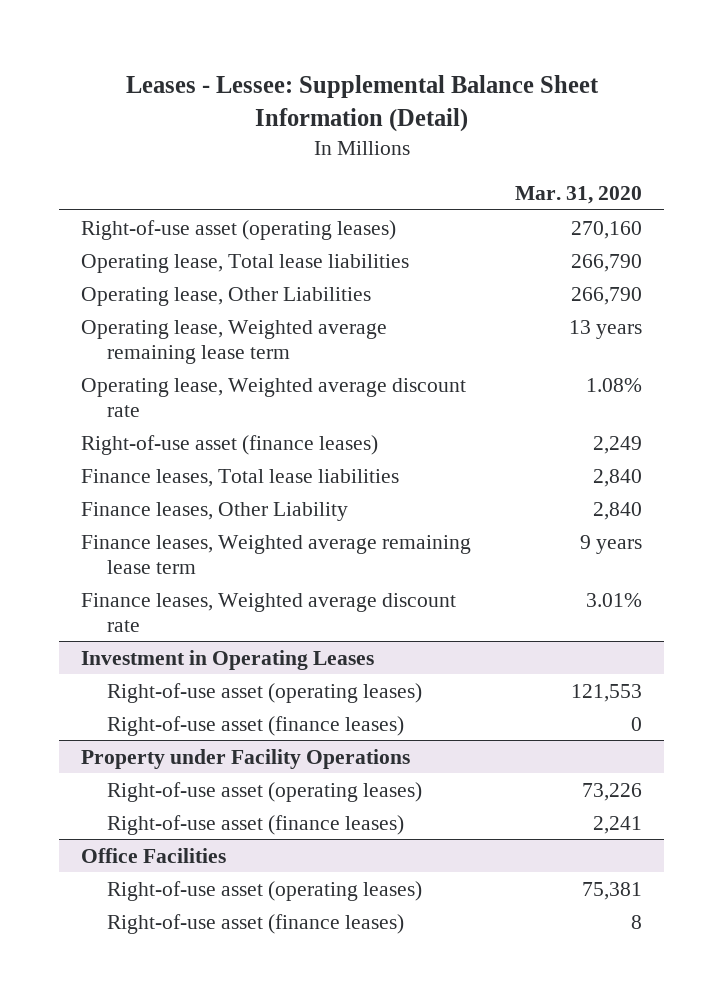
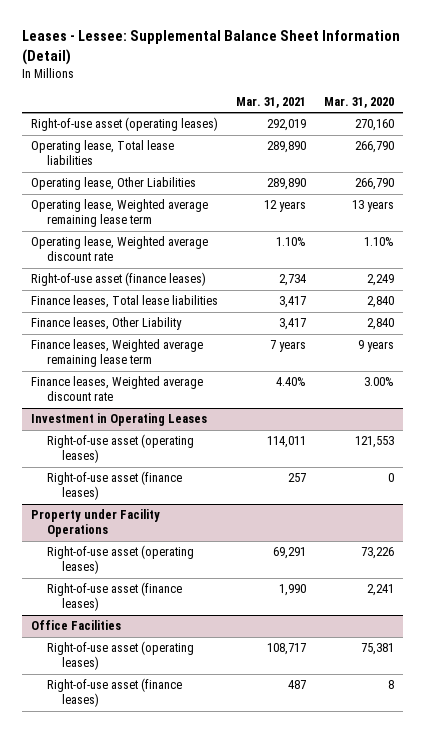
- | Mar. 31, 2020
+ | Mar. 31, 2021 | Mar. 31, 2020
- Operating lease, Weighted average discount rate | 1.08%
+ Operating lease, Weighted average discount rate | 1.10% | 1.10%
- Finance leases, Weighted average discount rate | 3.01%
+ Finance leases, Weighted average discount rate | 4.40% | 3.00%

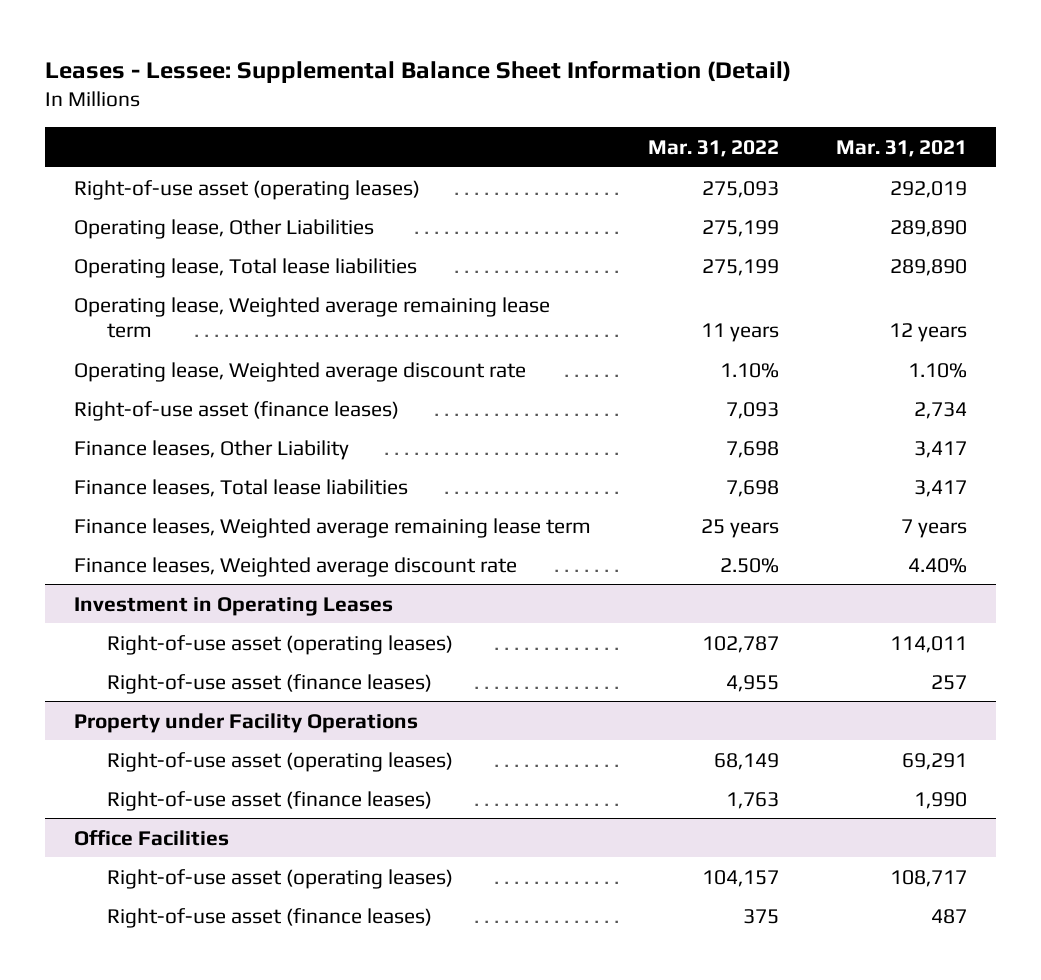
- | Mar. 31, 2021 | Mar. 31, 2020
+ | Mar. 31, 2022 | Mar. 31, 2021
moved down: Operating lease, Total lease liabilities | 275,199 | 289,890
moved down: Finance leases, Total lease liabilities | 7,698 | 3,417

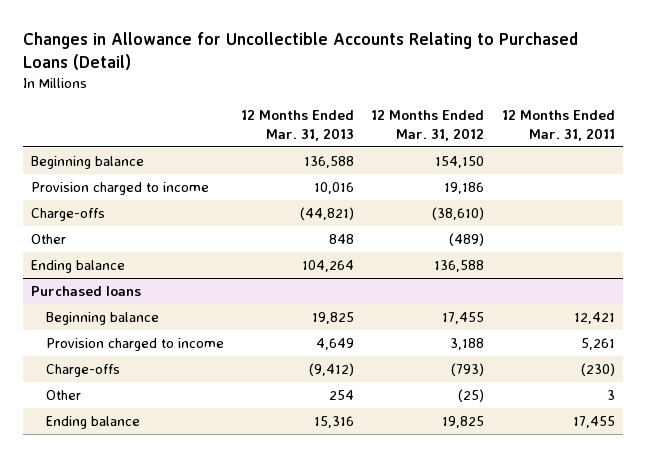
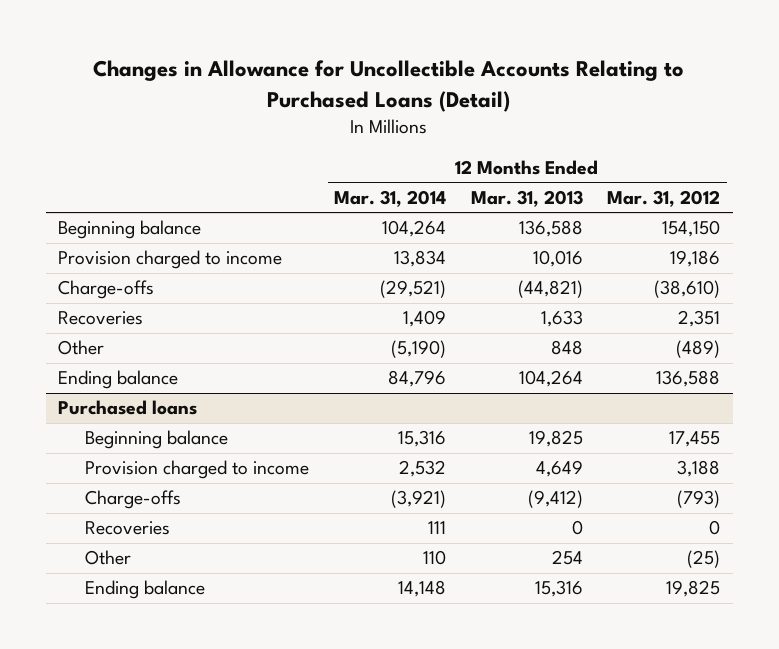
- | 12 Months Ended Mar. 31, 2013 | 12 Months Ended Mar. 31, 2012 | 12 Months Ended Mar. 31, 2011
+ | 12 Months Ended Mar. 31, 2014 | 12 Months Ended Mar. 31, 2013 | 12 Months Ended Mar. 31, 2012
+ Recoveries | 1,409 | 1,633 | 2,351
@ Purchased loans
+ Recoveries | 111 | 0 | 0

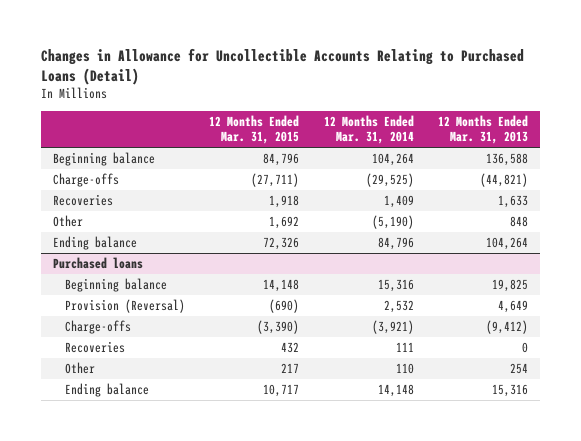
- | 12 Months Ended Mar. 31, 2014 | 12 Months Ended Mar. 31, 2013 | 12 Months Ended Mar. 31, 2012
+ | 12 Months Ended Mar. 31, 2015 | 12 Months Ended Mar. 31, 2014 | 12 Months Ended Mar. 31, 2013
- Provision charged to income | 13,834 | 10,016 | 19,186
- Charge-offs | (29,521) | (44,821) | (38,610)
+ Charge-offs | (27,711) | (29,525) | (44,821)
@ Purchased loans
- Provision charged to income | 2,532 | 4,649 | 3,188
+ Provision (Reversal) | (690) | 2,532 | 4,649

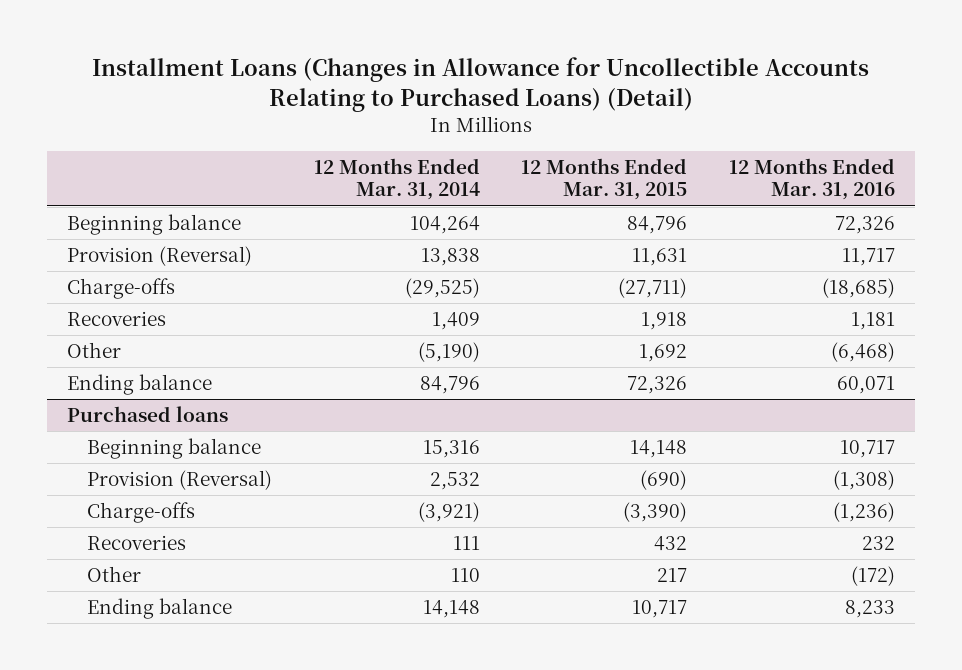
- Changes in Allowance for Uncollectible Accounts Relating to Purchased Loans (Detail)
+ Installment Loans (Changes in Allowance for Uncollectible Accounts Relating to Purchased Loans) (Detail)
- | 12 Months Ended Mar. 31, 2015 | 12 Months Ended Mar. 31, 2014 | 12 Months Ended Mar. 31, 2013
+ | 12 Months Ended Mar. 31, 2014 | 12 Months Ended Mar. 31, 2015 | 12 Months Ended Mar. 31, 2016
+ Provision (Reversal) | 13,838 | 11,631 | 11,717

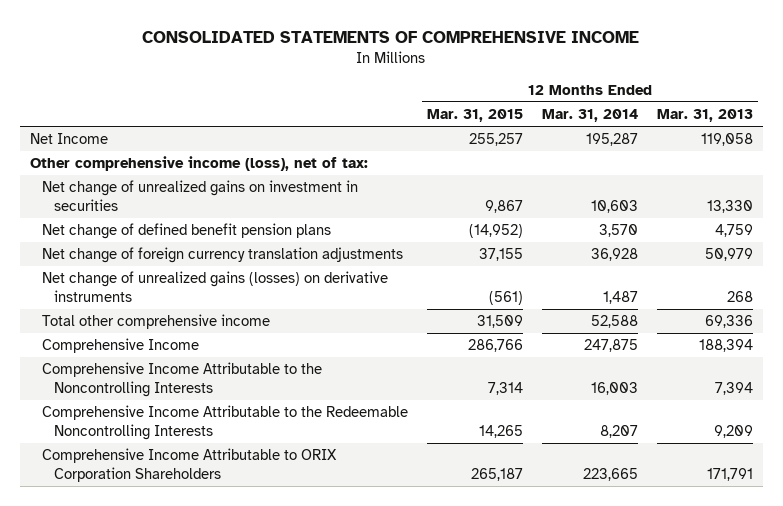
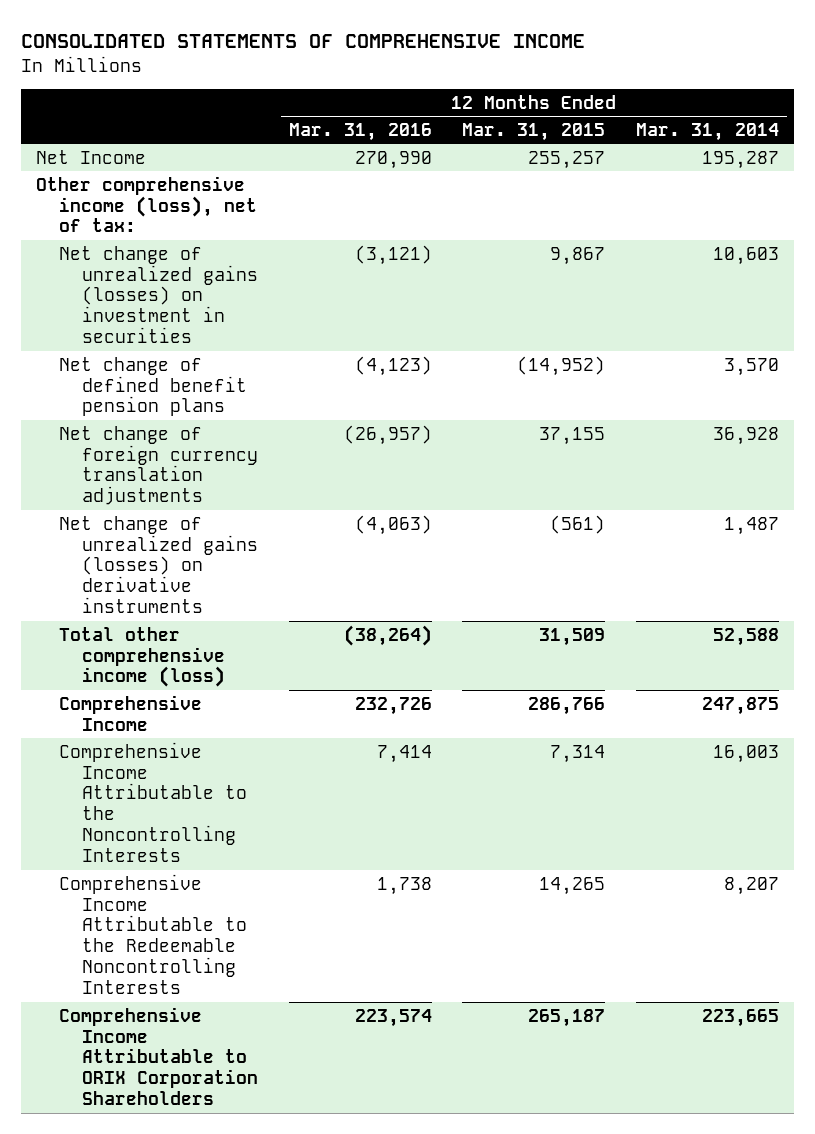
- | 12 Months Ended Mar. 31, 2015 | 12 Months Ended Mar. 31, 2014 | 12 Months Ended Mar. 31, 2013
+ | 12 Months Ended Mar. 31, 2016 | 12 Months Ended Mar. 31, 2015 | 12 Months Ended Mar. 31, 2014
- Net change of unrealized gains on investment in securities | 9,867 | 10,603 | 13,330
+ Net change of unrealized gains (losses) on investment in securities | (3,121) | 9,867 | 10,603
- Total other comprehensive income | 31,509 | 52,588 | 69,336
+ Total other comprehensive income (loss) | (38,264) | 31,509 | 52,588

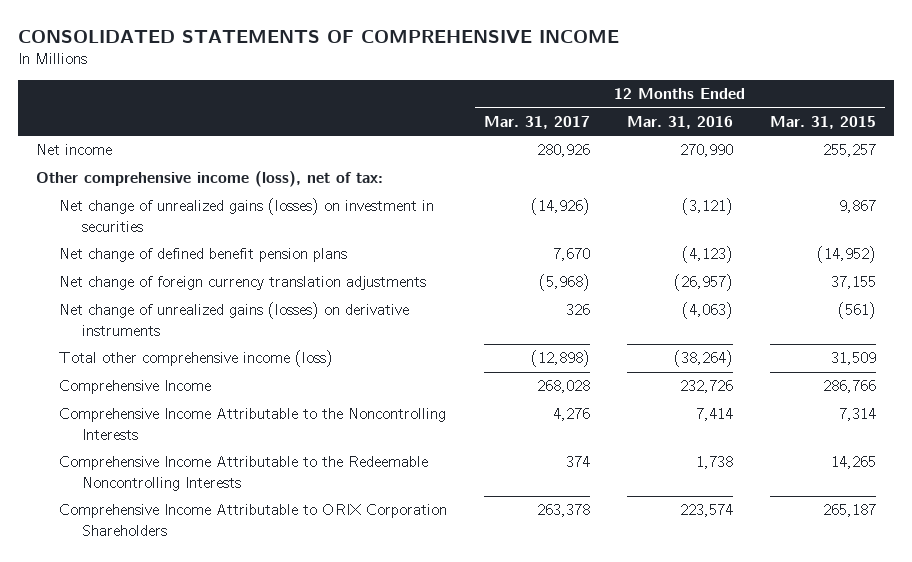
- | 12 Months Ended Mar. 31, 2016 | 12 Months Ended Mar. 31, 2015 | 12 Months Ended Mar. 31, 2014
+ | 12 Months Ended Mar. 31, 2017 | 12 Months Ended Mar. 31, 2016 | 12 Months Ended Mar. 31, 2015
- Net Income | 270,990 | 255,257 | 195,287
+ Net income | 280,926 | 270,990 | 255,257

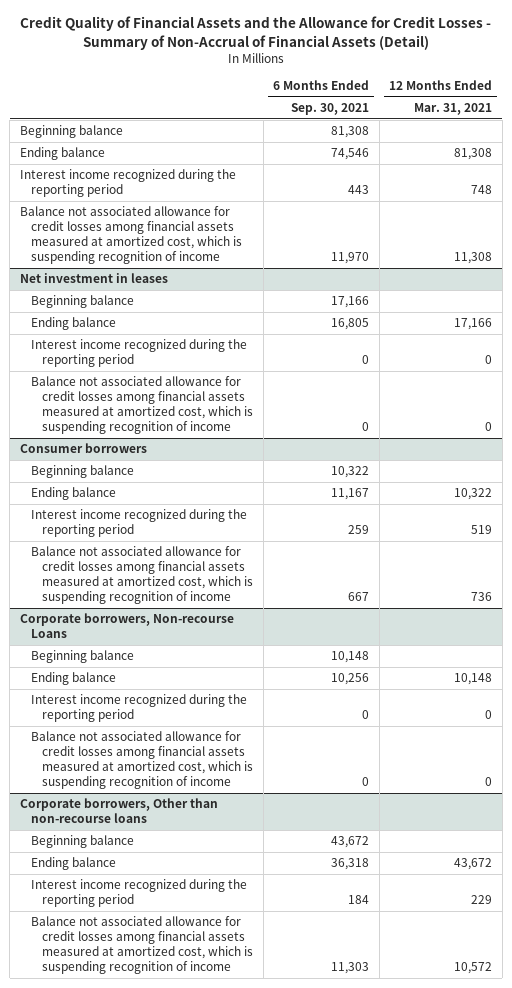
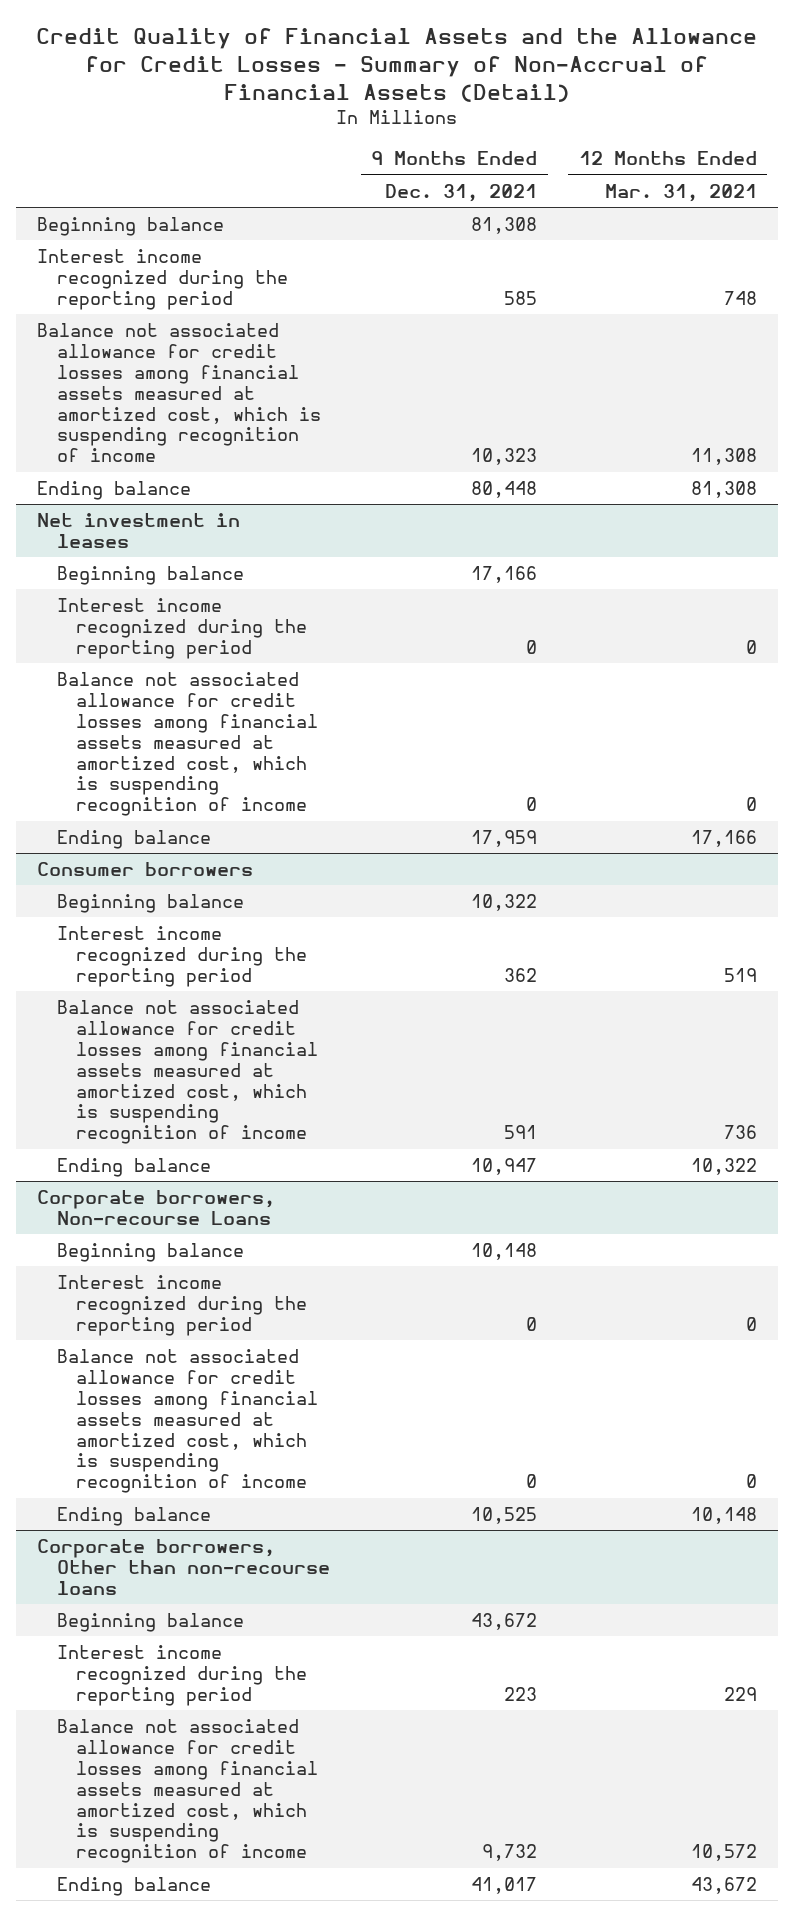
- | 6 Months Ended Sep. 30, 2021 | 12 Months Ended Mar. 31, 2021
+ | 9 Months Ended Dec. 31, 2021 | 12 Months Ended Mar. 31, 2021
moved down: Ending balance | 80,448 | 81,308
@ Net investment in leases
moved down: Ending balance | 17,959 | 17,166
@ Consumer borrowers
moved down: Ending balance | 10,947 | 10,322
@ Corporate borrowers, Non-recourse Loans
moved down: Ending balance | 10,525 | 10,148
@ Corporate borrowers, Other than non-recourse loans
moved down: Ending balance | 41,017 | 43,672

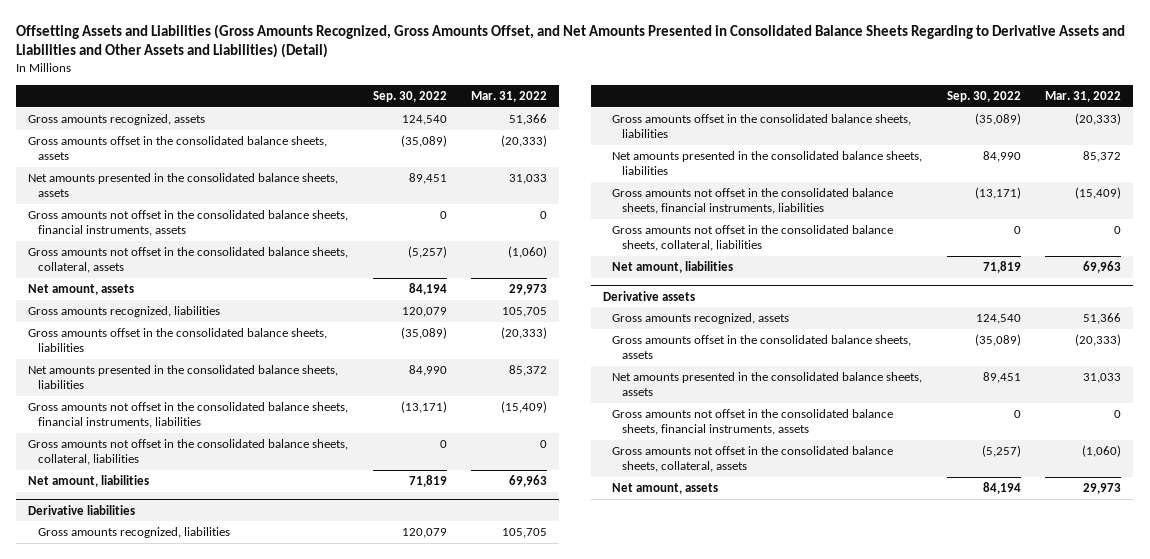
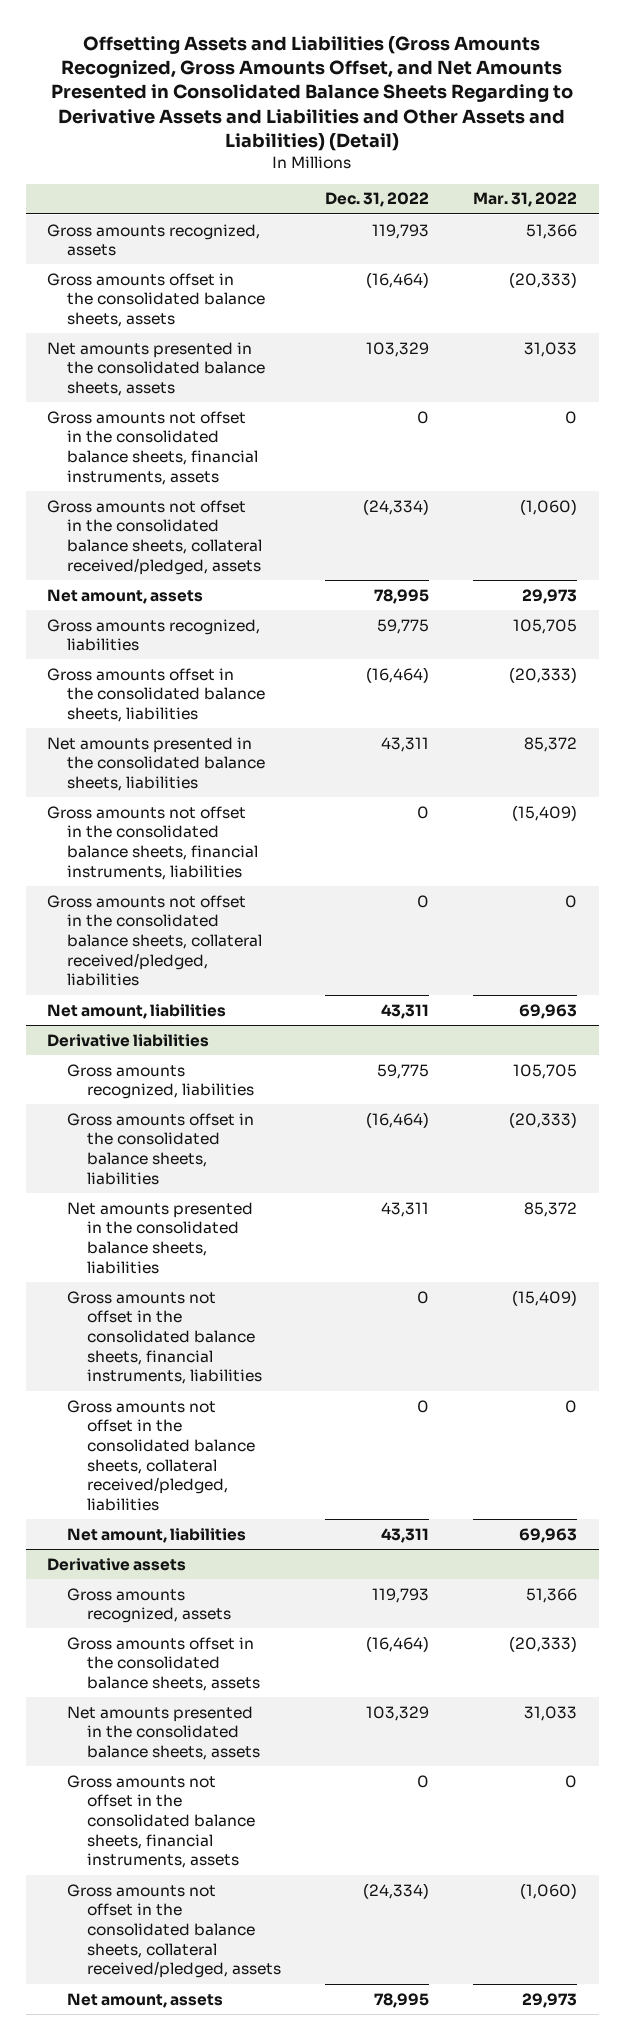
- | Sep. 30, 2022 | Mar. 31, 2022
+ | Dec. 31, 2022 | Mar. 31, 2022
- Gross amounts not offset in the consolidated balance sheets, collateral, assets | (5,257) | (1,060)
+ Gross amounts not offset in the consolidated balance sheets, collateral received/pledged, assets | (24,334) | (1,060)
- Gross amounts not offset in the consolidated balance sheets, collateral, liabilities | 0 | 0
+ Gross amounts not offset in the consolidated balance sheets, collateral received/pledged, liabilities | 0 | 0
@ Derivative liabilities
- Gross amounts not offset in the consolidated balance sheets, collateral, liabilities | 0 | 0
+ Gross amounts not offset in the consolidated balance sheets, collateral received/pledged, liabilities | 0 | 0
@ Derivative assets
- Gross amounts not offset in the consolidated balance sheets, collateral, assets | (5,257) | (1,060)
+ Gross amounts not offset in the consolidated balance sheets, collateral received/pledged, assets | (24,334) | (1,060)

